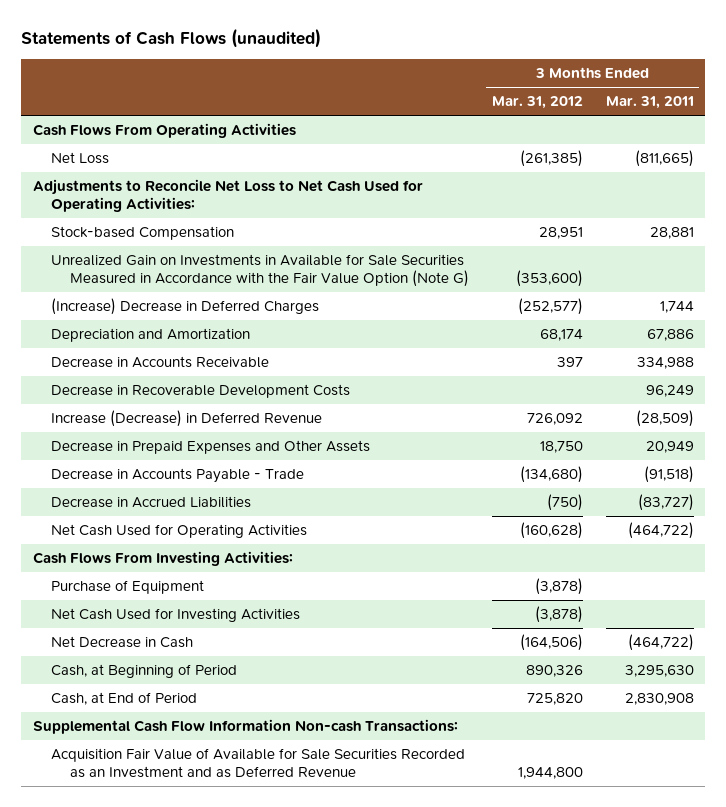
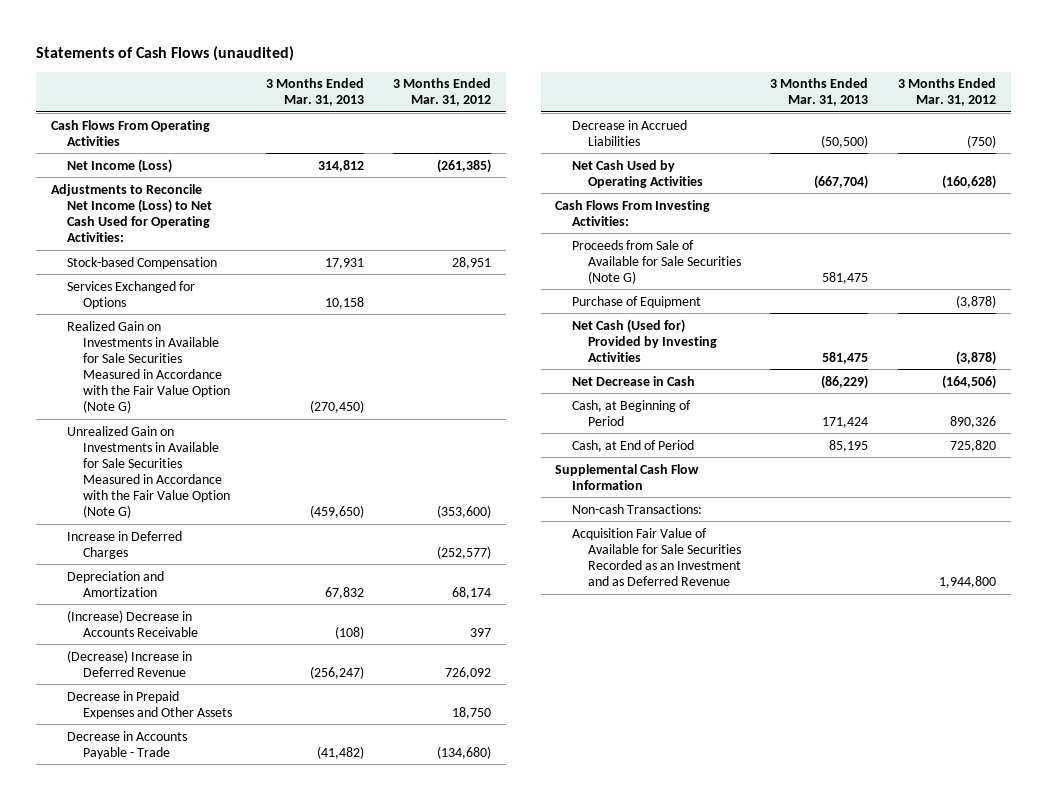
- | 3 Months Ended Mar. 31, 2012 | 3 Months Ended Mar. 31, 2011
+ | 3 Months Ended Mar. 31, 2013 | 3 Months Ended Mar. 31, 2012
- Net Loss | (261,385) | (811,665)
- Adjustments to Reconcile Net Loss to Net Cash Used for Operating Activities:
+ Net Income (Loss) | 314,812 | (261,385)
+ Adjustments to Reconcile Net Income (Loss) to Net Cash Used for Operating Activities:
+ Services Exchanged for Options | 10,158 |
+ Realized Gain on Investments in Available for Sale Securities Measured in Accordance with the Fair Value Option (Note G) | (270,450) |
- (Increase) Decrease in Deferred Charges | (252,577) | 1,744
+ Increase in Deferred Charges | | (252,577)
- Decrease in Accounts Receivable | 397 | 334,988
- Decrease in Recoverable Development Costs | | 96,249
- Increase (Decrease) in Deferred Revenue | 726,092 | (28,509)
+ (Increase) Decrease in Accounts Receivable | (108) | 397
+ (Decrease) Increase in Deferred Revenue | (256,247) | 726,092
- Net Cash Used for Operating Activities | (160,628) | (464,722)
+ Net Cash Used by Operating Activities | (667,704) | (160,628)
+ Proceeds from Sale of Available for Sale Securities (Note G) | 581,475 |
- Net Cash Used for Investing Activities | (3,878) |
+ Net Cash (Used for) Provided by Investing Activities | 581,475 | (3,878)
- Supplemental Cash Flow Information Non-cash Transactions:
+ Supplemental Cash Flow Information
+ Non-cash Transactions:

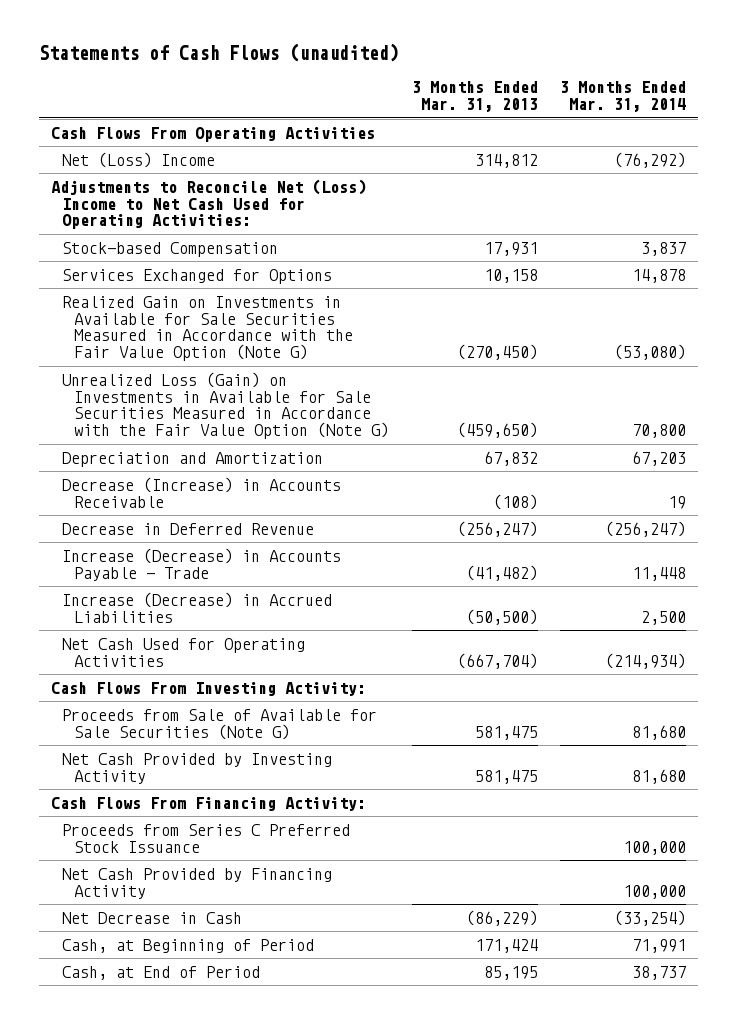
- | 3 Months Ended Mar. 31, 2013 | 3 Months Ended Mar. 31, 2012
+ | 3 Months Ended Mar. 31, 2013 | 3 Months Ended Mar. 31, 2014
- Net Income (Loss) | 314,812 | (261,385)
- Adjustments to Reconcile Net Income (Loss) to Net Cash Used for Operating Activities:
+ Net (Loss) Income | 314,812 | (76,292)
+ Adjustments to Reconcile Net (Loss) Income to Net Cash Used for Operating Activities:
- Unrealized Gain on Investments in Available for Sale Securities Measured in Accordance with the Fair Value Option (Note G) | (459,650) | (353,600)
- Increase in Deferred Charges | | (252,577)
+ Unrealized Loss (Gain) on Investments in Available for Sale Securities Measured in Accordance with the Fair Value Option (Note G) | (459,650) | 70,800
- (Increase) Decrease in Accounts Receivable | (108) | 397
- (Decrease) Increase in Deferred Revenue | (256,247) | 726,092
- Decrease in Prepaid Expenses and Other Assets | | 18,750
- Decrease in Accounts Payable - Trade | (41,482) | (134,680)
- Decrease in Accrued Liabilities | (50,500) | (750)
- Net Cash Used by Operating Activities | (667,704) | (160,628)
- Cash Flows From Investing Activities:
+ Decrease (Increase) in Accounts Receivable | (108) | 19
+ Decrease in Deferred Revenue | (256,247) | (256,247)
+ Increase (Decrease) in Accounts Payable - Trade | (41,482) | 11,448
+ Increase (Decrease) in Accrued Liabilities | (50,500) | 2,500
+ Net Cash Used for Operating Activities | (667,704) | (214,934)
+ Cash Flows From Investing Activity:
- Purchase of Equipment | | (3,878)
- Net Cash (Used for) Provided by Investing Activities | 581,475 | (3,878)
+ Net Cash Provided by Investing Activity | 581,475 | 81,680
+ Cash Flows From Financing Activity:
+ Proceeds from Series C Preferred Stock Issuance | | 100,000
+ Net Cash Provided by Financing Activity | | 100,000
- Supplemental Cash Flow Information
- Non-cash Transactions:
- Acquisition Fair Value of Available for Sale Securities Recorded as an Investment and as Deferred Revenue | | 1,944,800

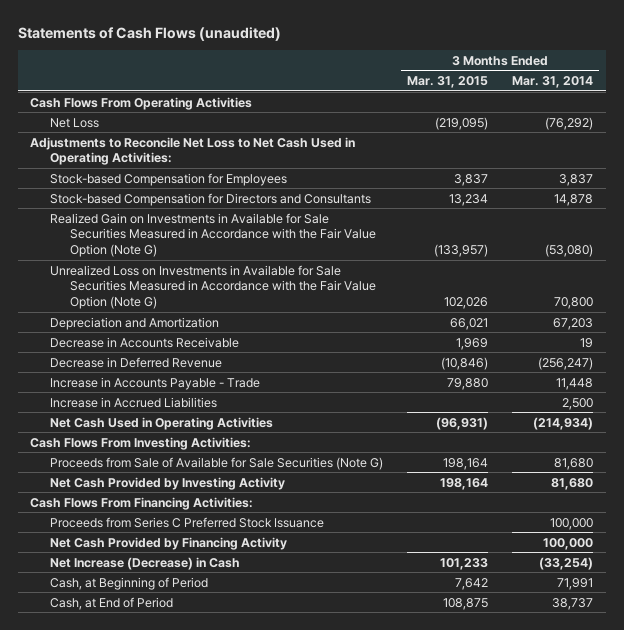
- | 3 Months Ended Mar. 31, 2013 | 3 Months Ended Mar. 31, 2014
+ | 3 Months Ended Mar. 31, 2015 | 3 Months Ended Mar. 31, 2014
- Net (Loss) Income | 314,812 | (76,292)
- Adjustments to Reconcile Net (Loss) Income to Net Cash Used for Operating Activities:
- Stock-based Compensation | 17,931 | 3,837
- Services Exchanged for Options | 10,158 | 14,878
+ Net Loss | (219,095) | (76,292)
+ Adjustments to Reconcile Net Loss to Net Cash Used in Operating Activities:
+ Stock-based Compensation for Employees | 3,837 | 3,837
+ Stock-based Compensation for Directors and Consultants | 13,234 | 14,878
- Unrealized Loss (Gain) on Investments in Available for Sale Securities Measured in Accordance with the Fair Value Option (Note G) | (459,650) | 70,800
+ Unrealized Loss on Investments in Available for Sale Securities Measured in Accordance with the Fair Value Option (Note G) | 102,026 | 70,800
- Decrease (Increase) in Accounts Receivable | (108) | 19
+ Decrease in Accounts Receivable | 1,969 | 19
- Increase (Decrease) in Accounts Payable - Trade | (41,482) | 11,448
- Increase (Decrease) in Accrued Liabilities | (50,500) | 2,500
- Net Cash Used for Operating Activities | (667,704) | (214,934)
- Cash Flows From Investing Activity:
+ Increase in Accounts Payable - Trade | 79,880 | 11,448
+ Increase in Accrued Liabilities | | 2,500
+ Net Cash Used in Operating Activities | (96,931) | (214,934)
+ Cash Flows From Investing Activities:
- Cash Flows From Financing Activity:
+ Cash Flows From Financing Activities:
- Net Decrease in Cash | (86,229) | (33,254)
+ Net Increase (Decrease) in Cash | 101,233 | (33,254)

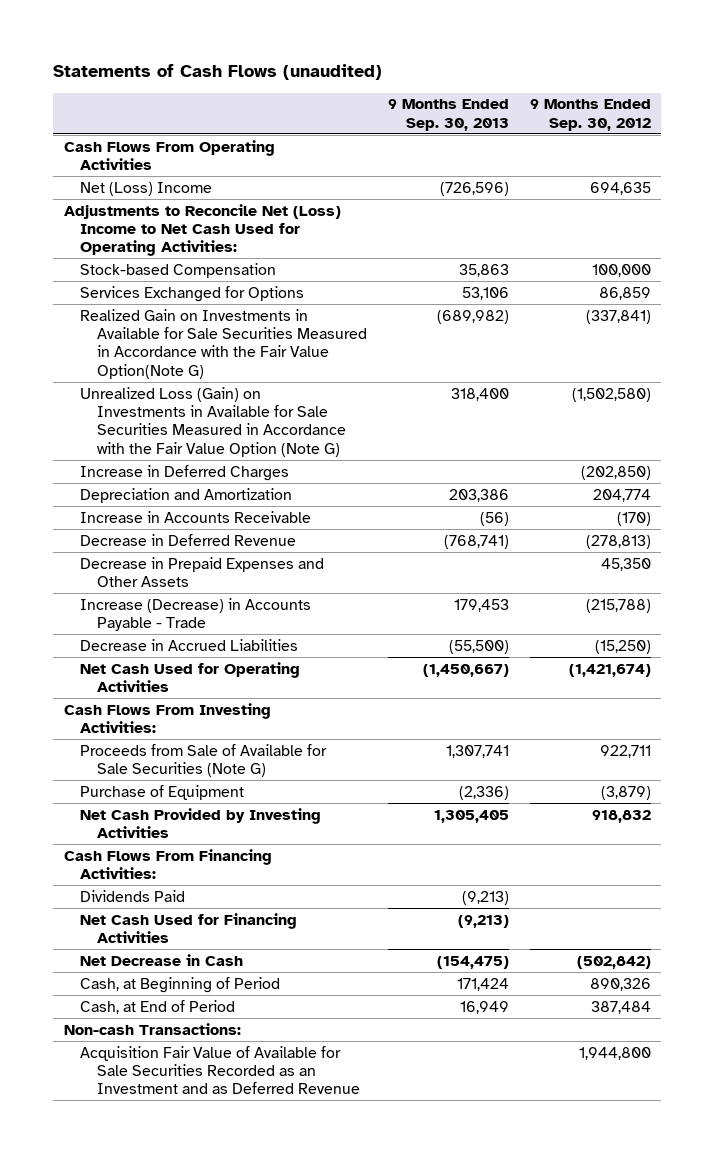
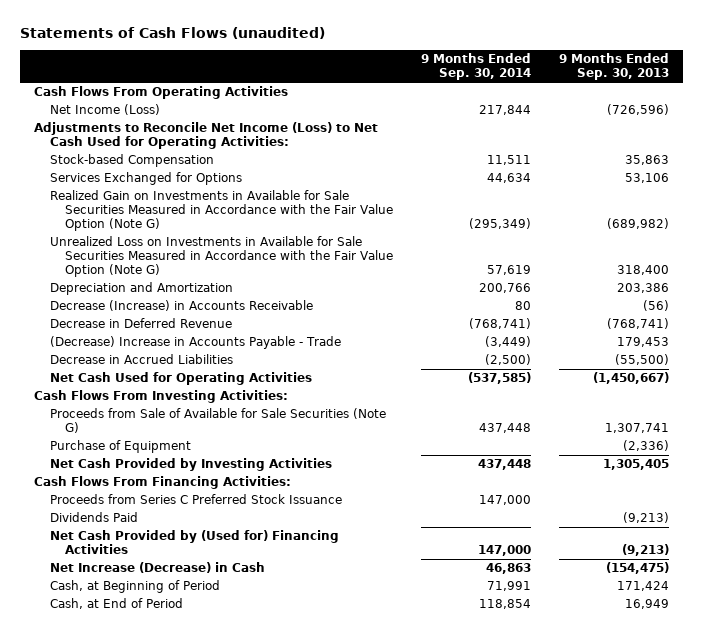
- | 9 Months Ended Sep. 30, 2013 | 9 Months Ended Sep. 30, 2012
+ | 9 Months Ended Sep. 30, 2014 | 9 Months Ended Sep. 30, 2013
- Net (Loss) Income | (726,596) | 694,635
- Adjustments to Reconcile Net (Loss) Income to Net Cash Used for Operating Activities:
+ Net Income (Loss) | 217,844 | (726,596)
+ Adjustments to Reconcile Net Income (Loss) to Net Cash Used for Operating Activities:
- Realized Gain on Investments in Available for Sale Securities Measured in Accordance with the Fair Value Option(Note G) | (689,982) | (337,841)
- Unrealized Loss (Gain) on Investments in Available for Sale Securities Measured in Accordance with the Fair Value Option (Note G) | 318,400 | (1,502,580)
- Increase in Deferred Charges | | (202,850)
+ Realized Gain on Investments in Available for Sale Securities Measured in Accordance with the Fair Value Option (Note G) | (295,349) | (689,982)
+ Unrealized Loss on Investments in Available for Sale Securities Measured in Accordance with the Fair Value Option (Note G) | 57,619 | 318,400
- Increase in Accounts Receivable | (56) | (170)
+ Decrease (Increase) in Accounts Receivable | 80 | (56)
- Decrease in Prepaid Expenses and Other Assets | | 45,350
- Increase (Decrease) in Accounts Payable - Trade | 179,453 | (215,788)
+ (Decrease) Increase in Accounts Payable - Trade | (3,449) | 179,453
+ Proceeds from Series C Preferred Stock Issuance | 147,000 |
- Net Cash Used for Financing Activities | (9,213) |
- Net Decrease in Cash | (154,475) | (502,842)
+ Net Cash Provided by (Used for) Financing Activities | 147,000 | (9,213)
+ Net Increase (Decrease) in Cash | 46,863 | (154,475)
- Non-cash Transactions:
- Acquisition Fair Value of Available for Sale Securities Recorded as an Investment and as Deferred Revenue | | 1,944,800

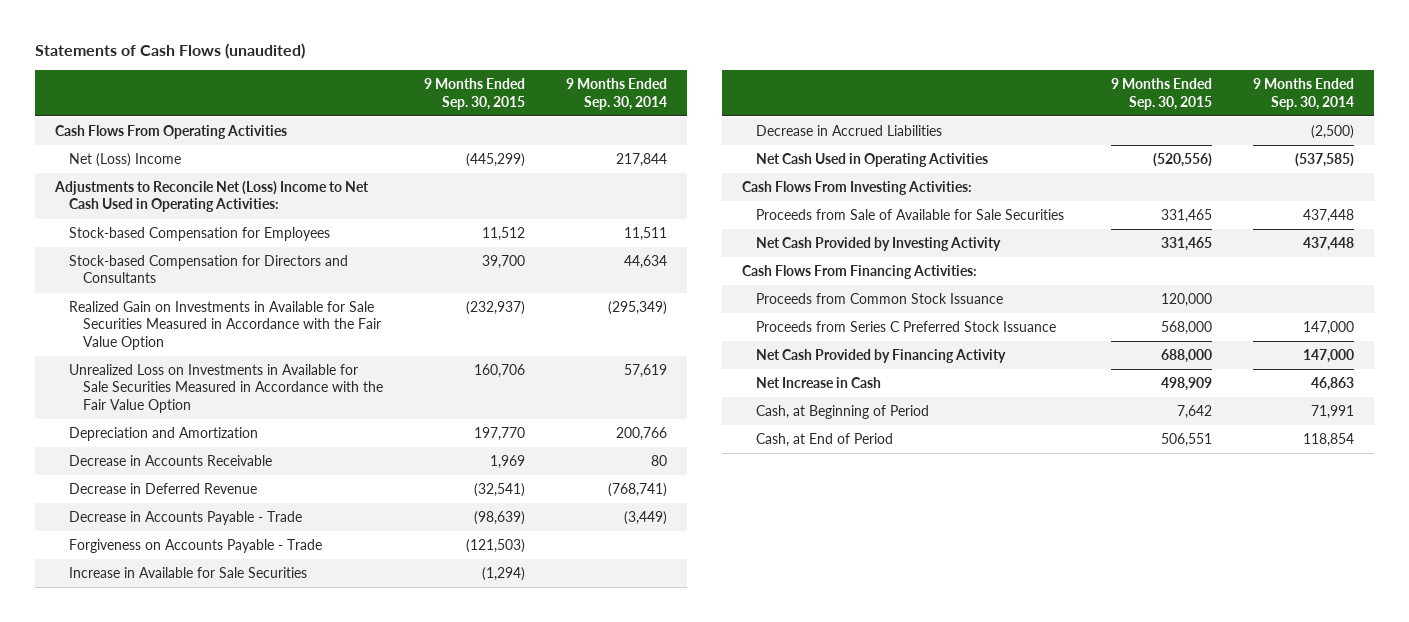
- | 9 Months Ended Sep. 30, 2014 | 9 Months Ended Sep. 30, 2013
+ | 9 Months Ended Sep. 30, 2015 | 9 Months Ended Sep. 30, 2014
- Net Income (Loss) | 217,844 | (726,596)
- Adjustments to Reconcile Net Income (Loss) to Net Cash Used for Operating Activities:
- Stock-based Compensation | 11,511 | 35,863
- Services Exchanged for Options | 44,634 | 53,106
- Realized Gain on Investments in Available for Sale Securities Measured in Accordance with the Fair Value Option (Note G) | (295,349) | (689,982)
- Unrealized Loss on Investments in Available for Sale Securities Measured in Accordance with the Fair Value Option (Note G) | 57,619 | 318,400
+ Net (Loss) Income | (445,299) | 217,844
+ Adjustments to Reconcile Net (Loss) Income to Net Cash Used in Operating Activities:
+ Stock-based Compensation for Employees | 11,512 | 11,511
+ Stock-based Compensation for Directors and Consultants | 39,700 | 44,634
+ Realized Gain on Investments in Available for Sale Securities Measured in Accordance with the Fair Value Option | (232,937) | (295,349)
+ Unrealized Loss on Investments in Available for Sale Securities Measured in Accordance with the Fair Value Option | 160,706 | 57,619
- Decrease (Increase) in Accounts Receivable | 80 | (56)
+ Decrease in Accounts Receivable | 1,969 | 80
- (Decrease) Increase in Accounts Payable - Trade | (3,449) | 179,453
+ Decrease in Accounts Payable - Trade | (98,639) | (3,449)
+ Forgiveness on Accounts Payable - Trade | (121,503) |
+ Increase in Available for Sale Securities | (1,294) |
- Net Cash Used for Operating Activities | (537,585) | (1,450,667)
+ Net Cash Used in Operating Activities | (520,556) | (537,585)
- Proceeds from Sale of Available for Sale Securities (Note G) | 437,448 | 1,307,741
- Purchase of Equipment | | (2,336)
- Net Cash Provided by Investing Activities | 437,448 | 1,305,405
+ Proceeds from Sale of Available for Sale Securities | 331,465 | 437,448
+ Net Cash Provided by Investing Activity | 331,465 | 437,448
+ Proceeds from Common Stock Issuance | 120,000 |
- Dividends Paid | | (9,213)
- Net Cash Provided by (Used for) Financing Activities | 147,000 | (9,213)
- Net Increase (Decrease) in Cash | 46,863 | (154,475)
+ Net Cash Provided by Financing Activity | 688,000 | 147,000
+ Net Increase in Cash | 498,909 | 46,863

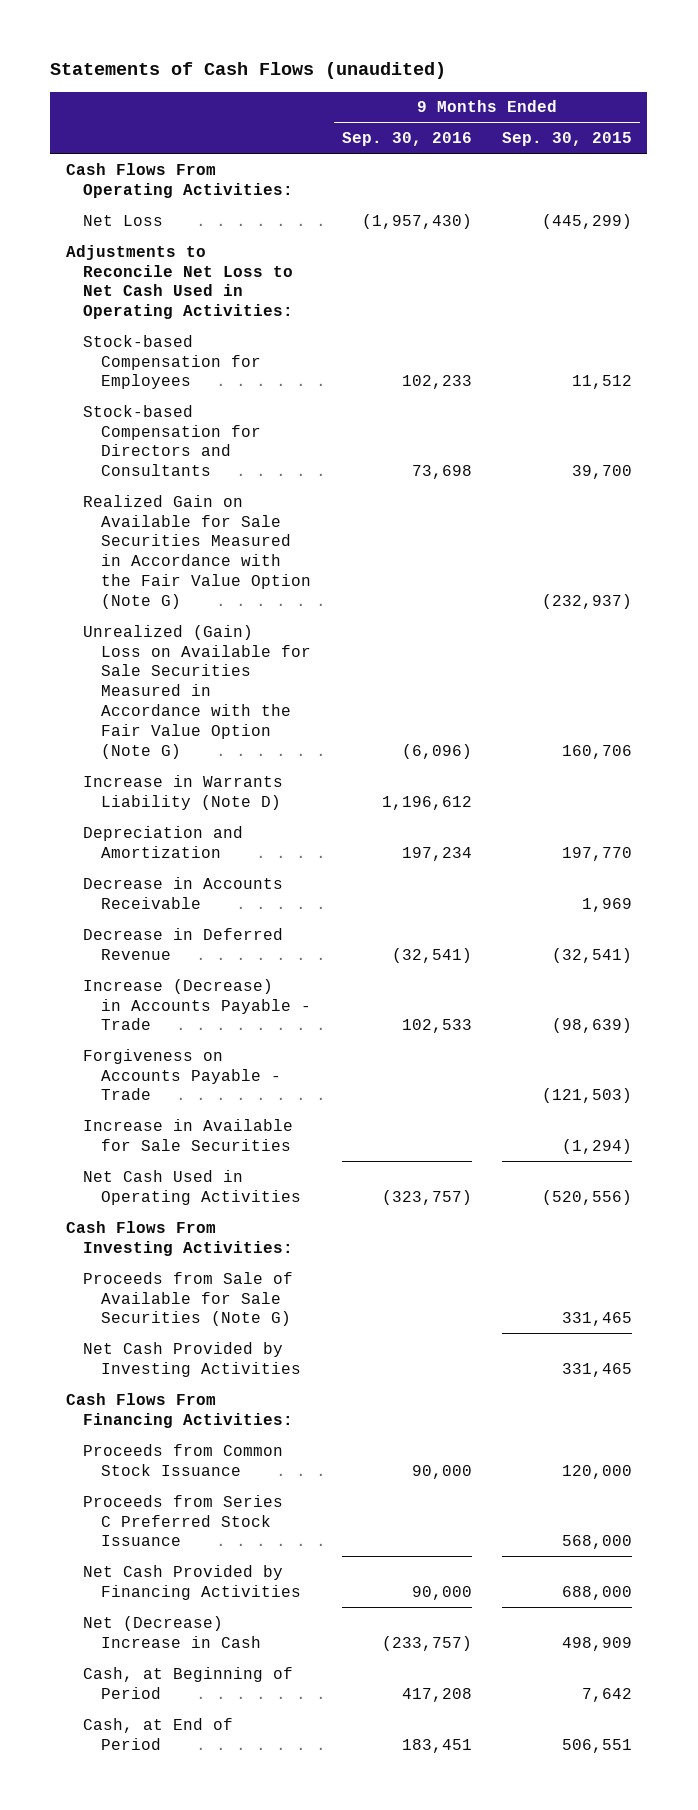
- | 9 Months Ended Sep. 30, 2015 | 9 Months Ended Sep. 30, 2014
+ | 9 Months Ended Sep. 30, 2016 | 9 Months Ended Sep. 30, 2015
- Cash Flows From Operating Activities
- Net (Loss) Income | (445,299) | 217,844
- Adjustments to Reconcile Net (Loss) Income to Net Cash Used in Operating Activities:
+ Cash Flows From Operating Activities:
+ Net Loss | (1,957,430) | (445,299)
+ Adjustments to Reconcile Net Loss to Net Cash Used in Operating Activities:
- Realized Gain on Investments in Available for Sale Securities Measured in Accordance with the Fair Value Option | (232,937) | (295,349)
- Unrealized Loss on Investments in Available for Sale Securities Measured in Accordance with the Fair Value Option | 160,706 | 57,619
+ Realized Gain on Available for Sale Securities Measured in Accordance with the Fair Value Option (Note G) | | (232,937)
+ Unrealized (Gain) Loss on Available for Sale Securities Measured in Accordance with the Fair Value Option (Note G) | (6,096) | 160,706
+ Increase in Warrants Liability (Note D) | 1,196,612 |
- Decrease in Accounts Payable - Trade | (98,639) | (3,449)
+ Increase (Decrease) in Accounts Payable - Trade | 102,533 | (98,639)
- Decrease in Accrued Liabilities | | (2,500)
- Proceeds from Sale of Available for Sale Securities | 331,465 | 437,448
- Net Cash Provided by Investing Activity | 331,465 | 437,448
+ Proceeds from Sale of Available for Sale Securities (Note G) | | 331,465
+ Net Cash Provided by Investing Activities | | 331,465
- Net Cash Provided by Financing Activity | 688,000 | 147,000
- Net Increase in Cash | 498,909 | 46,863
+ Net Cash Provided by Financing Activities | 90,000 | 688,000
+ Net (Decrease) Increase in Cash | (233,757) | 498,909

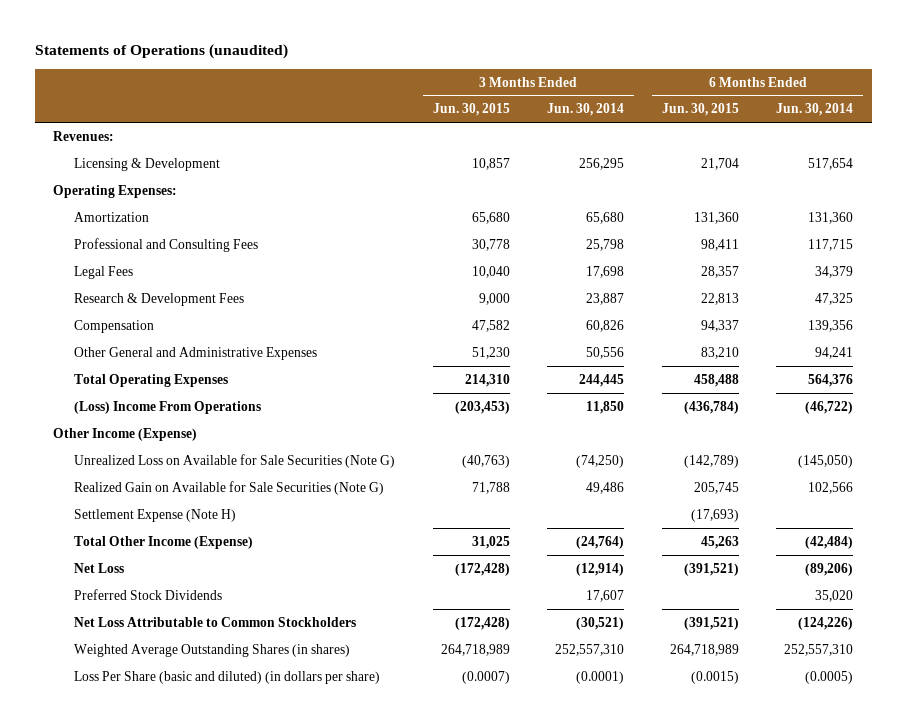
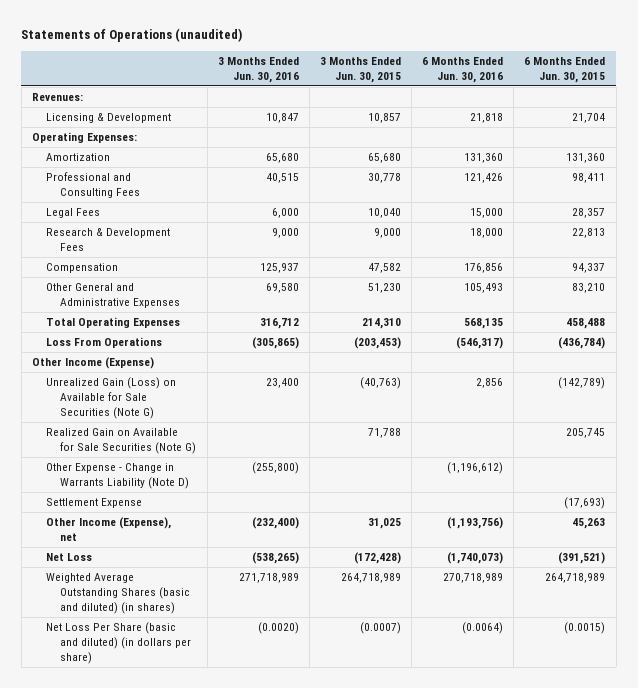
- | 3 Months Ended Jun. 30, 2015 | 3 Months Ended Jun. 30, 2014 | 6 Months Ended Jun. 30, 2015 | 6 Months Ended Jun. 30, 2014
+ | 3 Months Ended Jun. 30, 2016 | 3 Months Ended Jun. 30, 2015 | 6 Months Ended Jun. 30, 2016 | 6 Months Ended Jun. 30, 2015
- (Loss) Income From Operations | (203,453) | 11,850 | (436,784) | (46,722)
+ Loss From Operations | (305,865) | (203,453) | (546,317) | (436,784)
- Unrealized Loss on Available for Sale Securities (Note G) | (40,763) | (74,250) | (142,789) | (145,050)
+ Unrealized Gain (Loss) on Available for Sale Securities (Note G) | 23,400 | (40,763) | 2,856 | (142,789)
- Settlement Expense (Note H) | | | (17,693) |
- Total Other Income (Expense) | 31,025 | (24,764) | 45,263 | (42,484)
+ Other Expense - Change in Warrants Liability (Note D) | (255,800) | | (1,196,612) |
+ Settlement Expense | | | | (17,693)
+ Other Income (Expense), net | (232,400) | 31,025 | (1,193,756) | 45,263
- Preferred Stock Dividends | | 17,607 | | 35,020
- Net Loss Attributable to Common Stockholders | (172,428) | (30,521) | (391,521) | (124,226)
- Weighted Average Outstanding Shares (in shares) | 264,718,989 | 252,557,310 | 264,718,989 | 252,557,310
- Loss Per Share (basic and diluted) (in dollars per share) | (0.0007) | (0.0001) | (0.0015) | (0.0005)
+ Weighted Average Outstanding Shares (basic and diluted) (in shares) | 271,718,989 | 264,718,989 | 270,718,989 | 264,718,989
+ Net Loss Per Share (basic and diluted) (in dollars per share) | (0.0020) | (0.0007) | (0.0064) | (0.0015)

